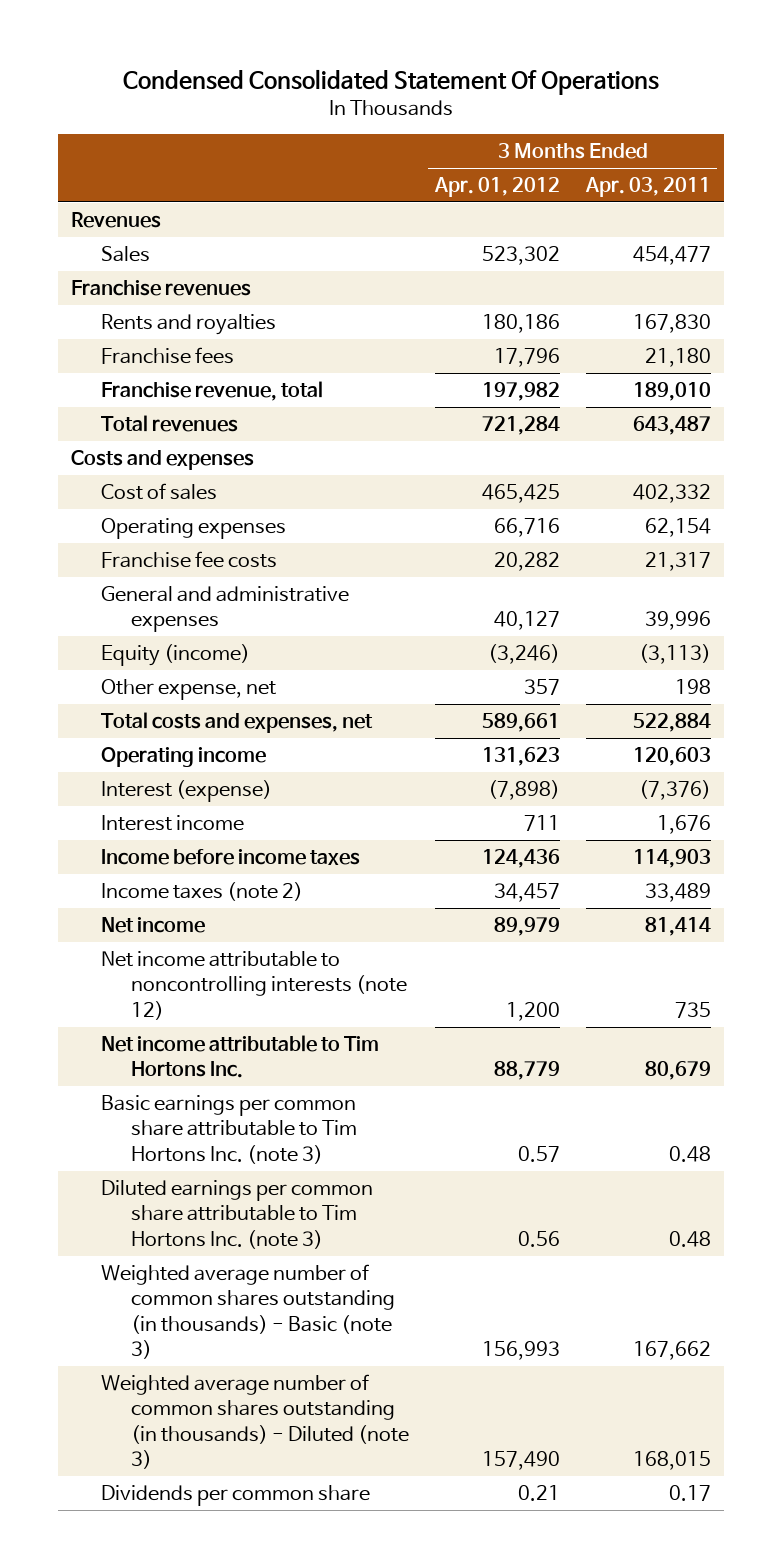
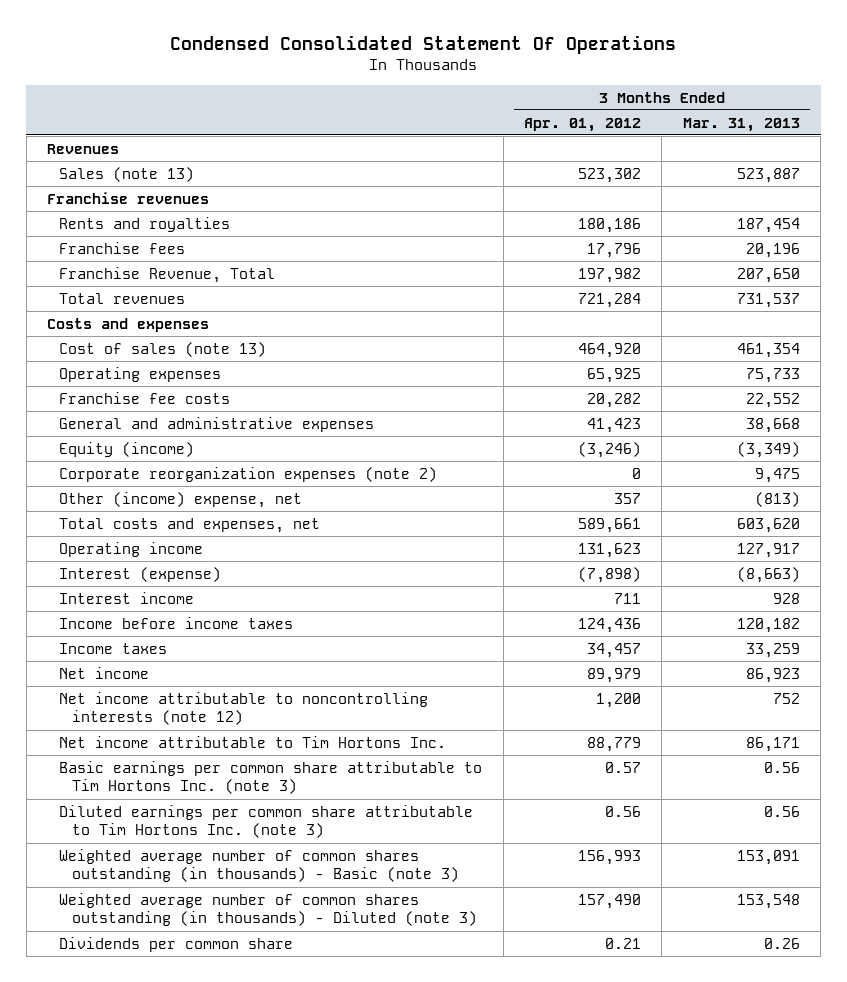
- | 3 Months Ended Apr. 01, 2012 | 3 Months Ended Apr. 03, 2011
+ | 3 Months Ended Apr. 01, 2012 | 3 Months Ended Mar. 31, 2013
- Sales | 523,302 | 454,477
+ Sales (note 13) | 523,302 | 523,887
- Franchise revenue, total | 197,982 | 189,010
+ Franchise Revenue, Total | 197,982 | 207,650
- Cost of sales | 465,425 | 402,332
- Operating expenses | 66,716 | 62,154
+ Cost of sales (note 13) | 464,920 | 461,354
+ Operating expenses | 65,925 | 75,733
- General and administrative expenses | 40,127 | 39,996
+ General and administrative expenses | 41,423 | 38,668
- Other expense, net | 357 | 198
+ Corporate reorganization expenses (note 2) | 0 | 9,475
+ Other (income) expense, net | 357 | (813)
- Income taxes (note 2) | 34,457 | 33,489
+ Income taxes | 34,457 | 33,259

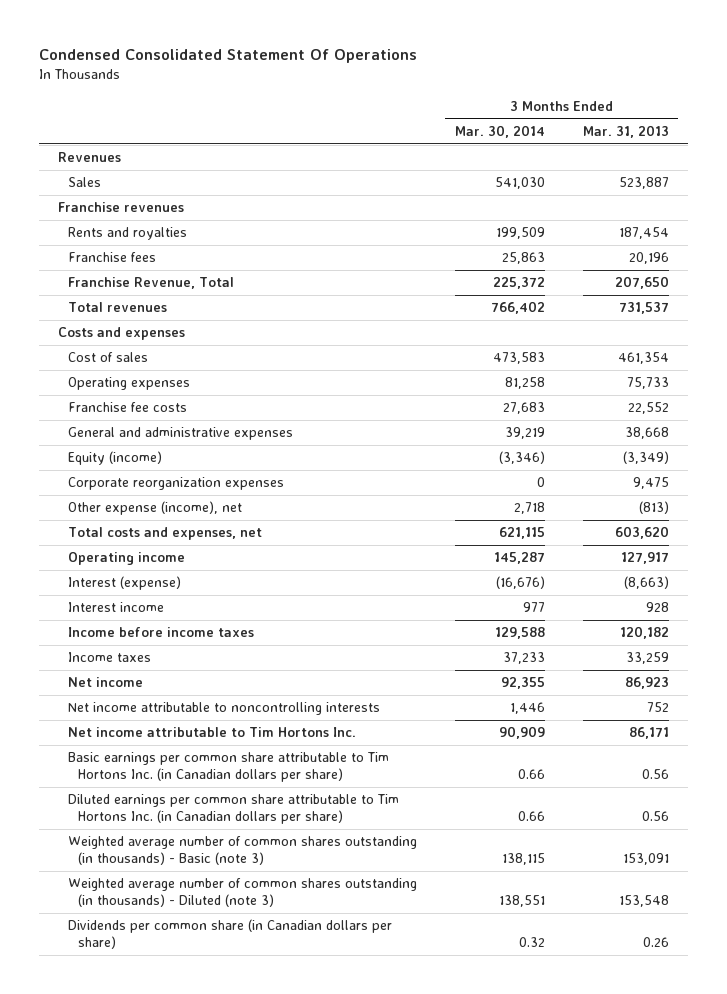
- | 3 Months Ended Apr. 01, 2012 | 3 Months Ended Mar. 31, 2013
+ | 3 Months Ended Mar. 30, 2014 | 3 Months Ended Mar. 31, 2013
- Sales (note 13) | 523,302 | 523,887
+ Sales | 541,030 | 523,887
- Cost of sales (note 13) | 464,920 | 461,354
+ Cost of sales | 473,583 | 461,354
- Corporate reorganization expenses (note 2) | 0 | 9,475
- Other (income) expense, net | 357 | (813)
+ Corporate reorganization expenses | 0 | 9,475
+ Other expense (income), net | 2,718 | (813)
- Net income attributable to noncontrolling interests (note 12) | 1,200 | 752
+ Net income attributable to noncontrolling interests | 1,446 | 752
- Basic earnings per common share attributable to Tim Hortons Inc. (note 3) | 0.57 | 0.56
- Diluted earnings per common share attributable to Tim Hortons Inc. (note 3) | 0.56 | 0.56
+ Basic earnings per common share attributable to Tim Hortons Inc. (in Canadian dollars per share) | 0.66 | 0.56
+ Diluted earnings per common share attributable to Tim Hortons Inc. (in Canadian dollars per share) | 0.66 | 0.56
- Dividends per common share | 0.21 | 0.26
+ Dividends per common share (in Canadian dollars per share) | 0.32 | 0.26

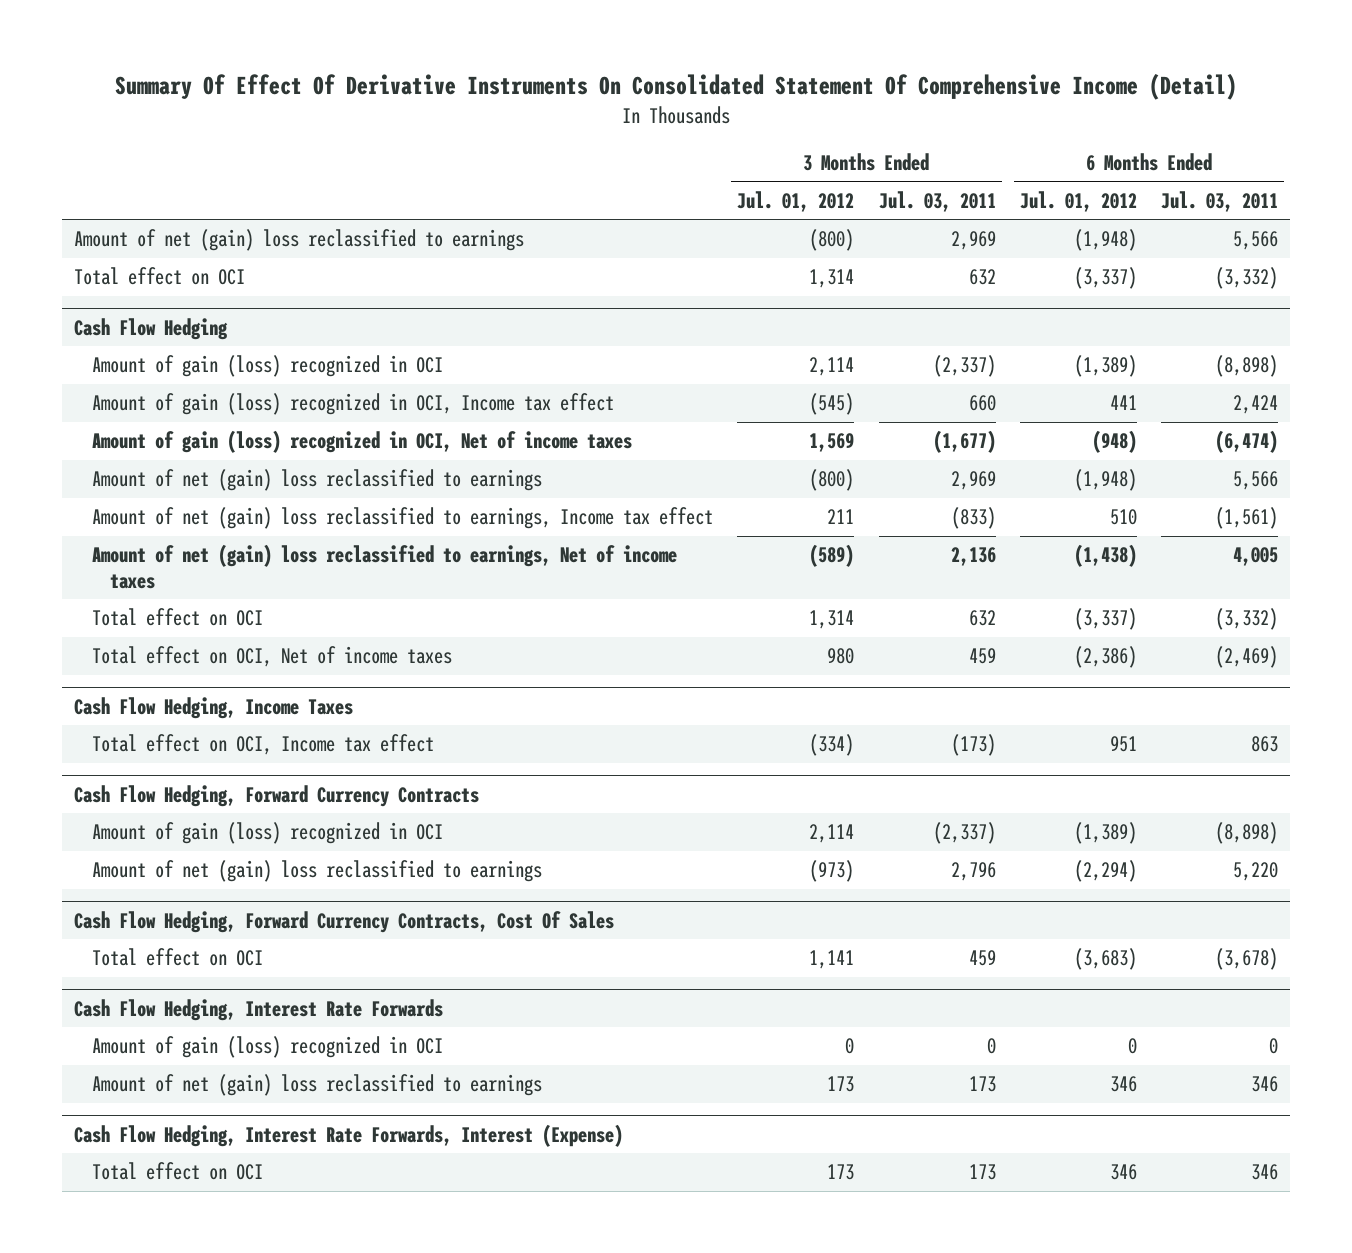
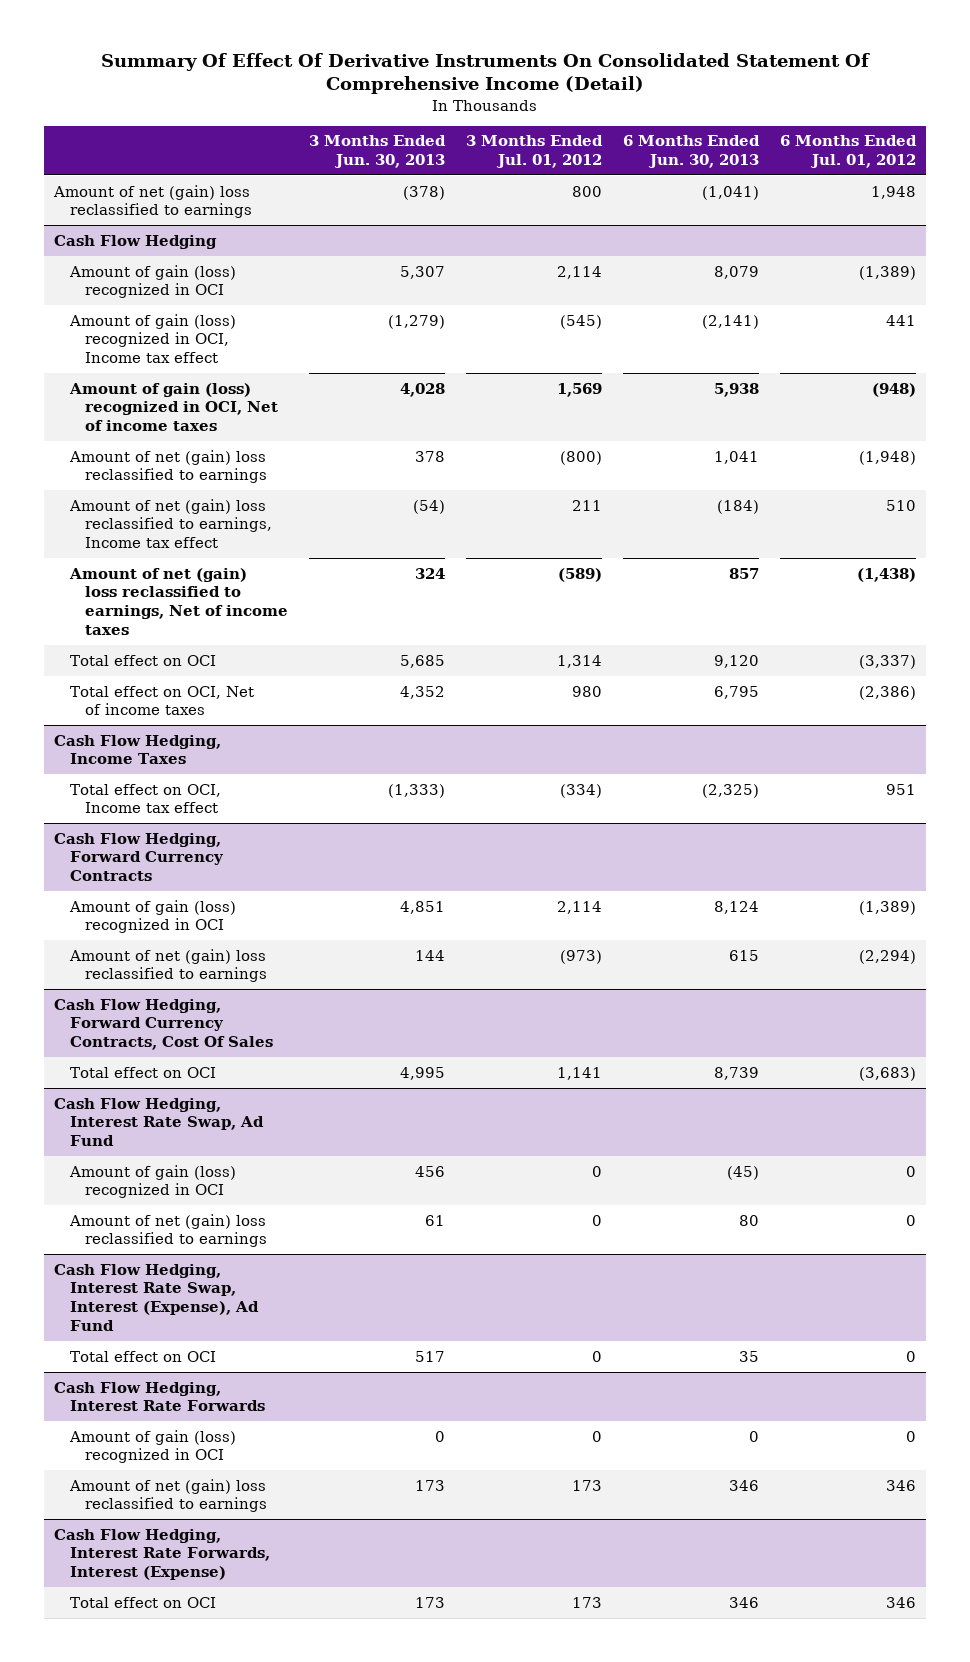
- | 3 Months Ended Jul. 01, 2012 | 3 Months Ended Jul. 03, 2011 | 6 Months Ended Jul. 01, 2012 | 6 Months Ended Jul. 03, 2011
+ | 3 Months Ended Jun. 30, 2013 | 3 Months Ended Jul. 01, 2012 | 6 Months Ended Jun. 30, 2013 | 6 Months Ended Jul. 01, 2012
- Amount of net (gain) loss reclassified to earnings | (800) | 2,969 | (1,948) | 5,566
- Total effect on OCI | 1,314 | 632 | (3,337) | (3,332)
+ Amount of net (gain) loss reclassified to earnings | (378) | 800 | (1,041) | 1,948
+ Cash Flow Hedging, Interest Rate Swap, Ad Fund
+ Amount of gain (loss) recognized in OCI | 456 | 0 | (45) | 0
+ Amount of net (gain) loss reclassified to earnings | 61 | 0 | 80 | 0
+ Cash Flow Hedging, Interest Rate Swap, Interest (Expense), Ad Fund
+ Total effect on OCI | 517 | 0 | 35 | 0

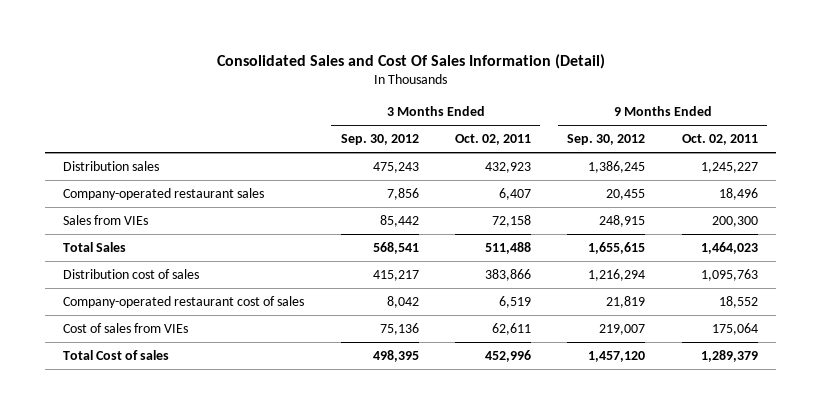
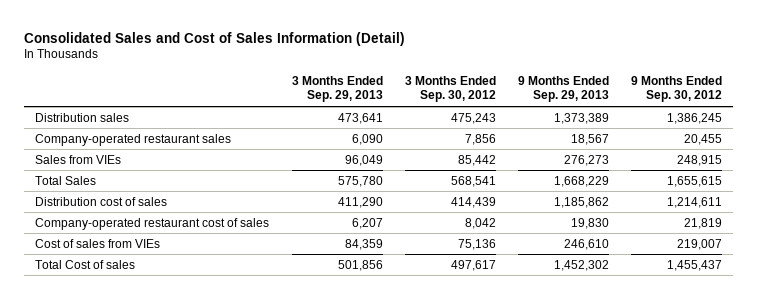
- Consolidated Sales and Cost Of Sales Information (Detail)
+ Consolidated Sales and Cost of Sales Information (Detail)
- | 3 Months Ended Sep. 30, 2012 | 3 Months Ended Oct. 02, 2011 | 9 Months Ended Sep. 30, 2012 | 9 Months Ended Oct. 02, 2011
+ | 3 Months Ended Sep. 29, 2013 | 3 Months Ended Sep. 30, 2012 | 9 Months Ended Sep. 29, 2013 | 9 Months Ended Sep. 30, 2012
- Distribution cost of sales | 415,217 | 383,866 | 1,216,294 | 1,095,763
+ Distribution cost of sales | 411,290 | 414,439 | 1,185,862 | 1,214,611
- Total Cost of sales | 498,395 | 452,996 | 1,457,120 | 1,289,379
+ Total Cost of sales | 501,856 | 497,617 | 1,452,302 | 1,455,437

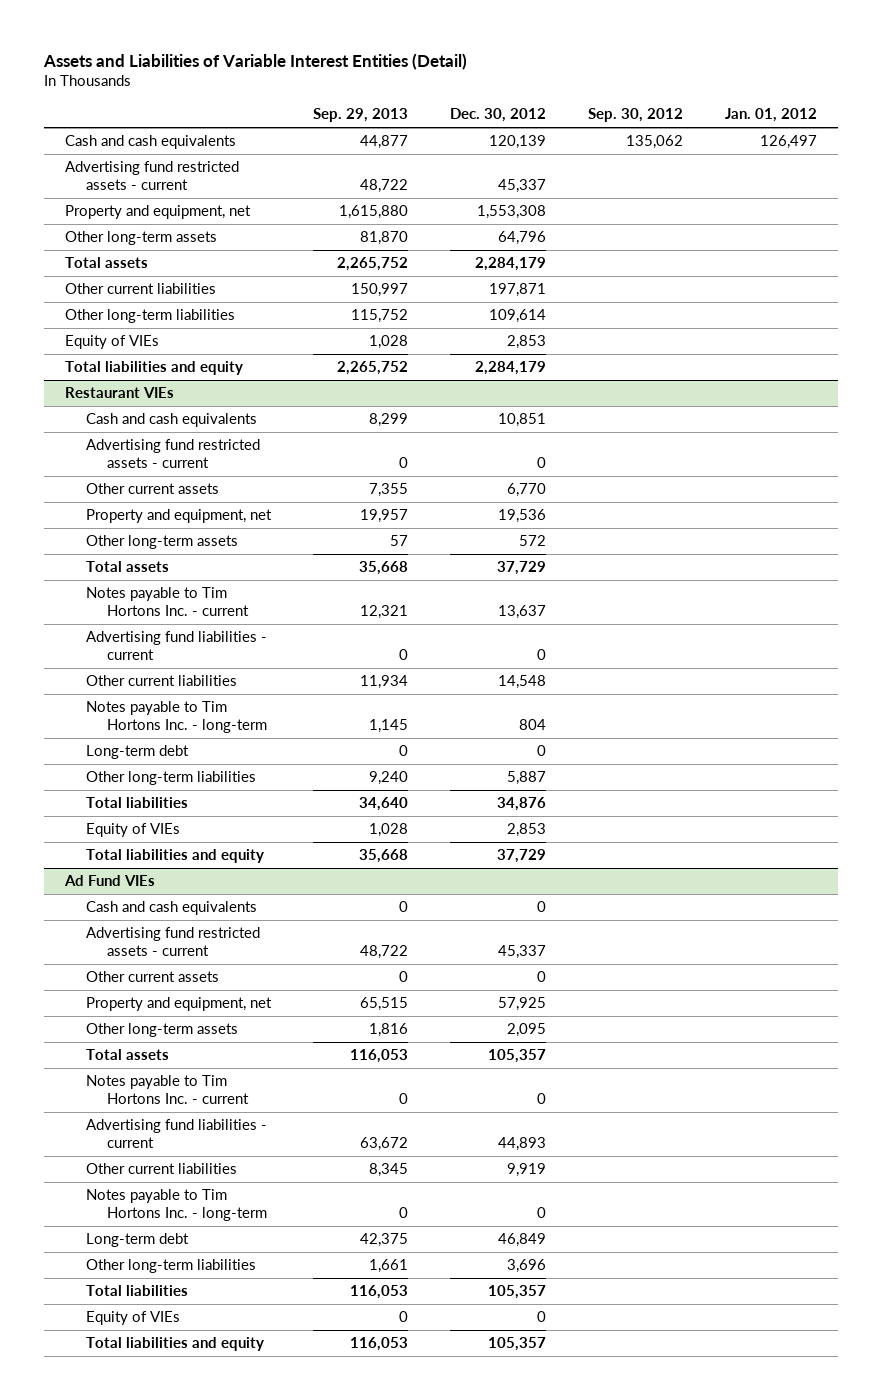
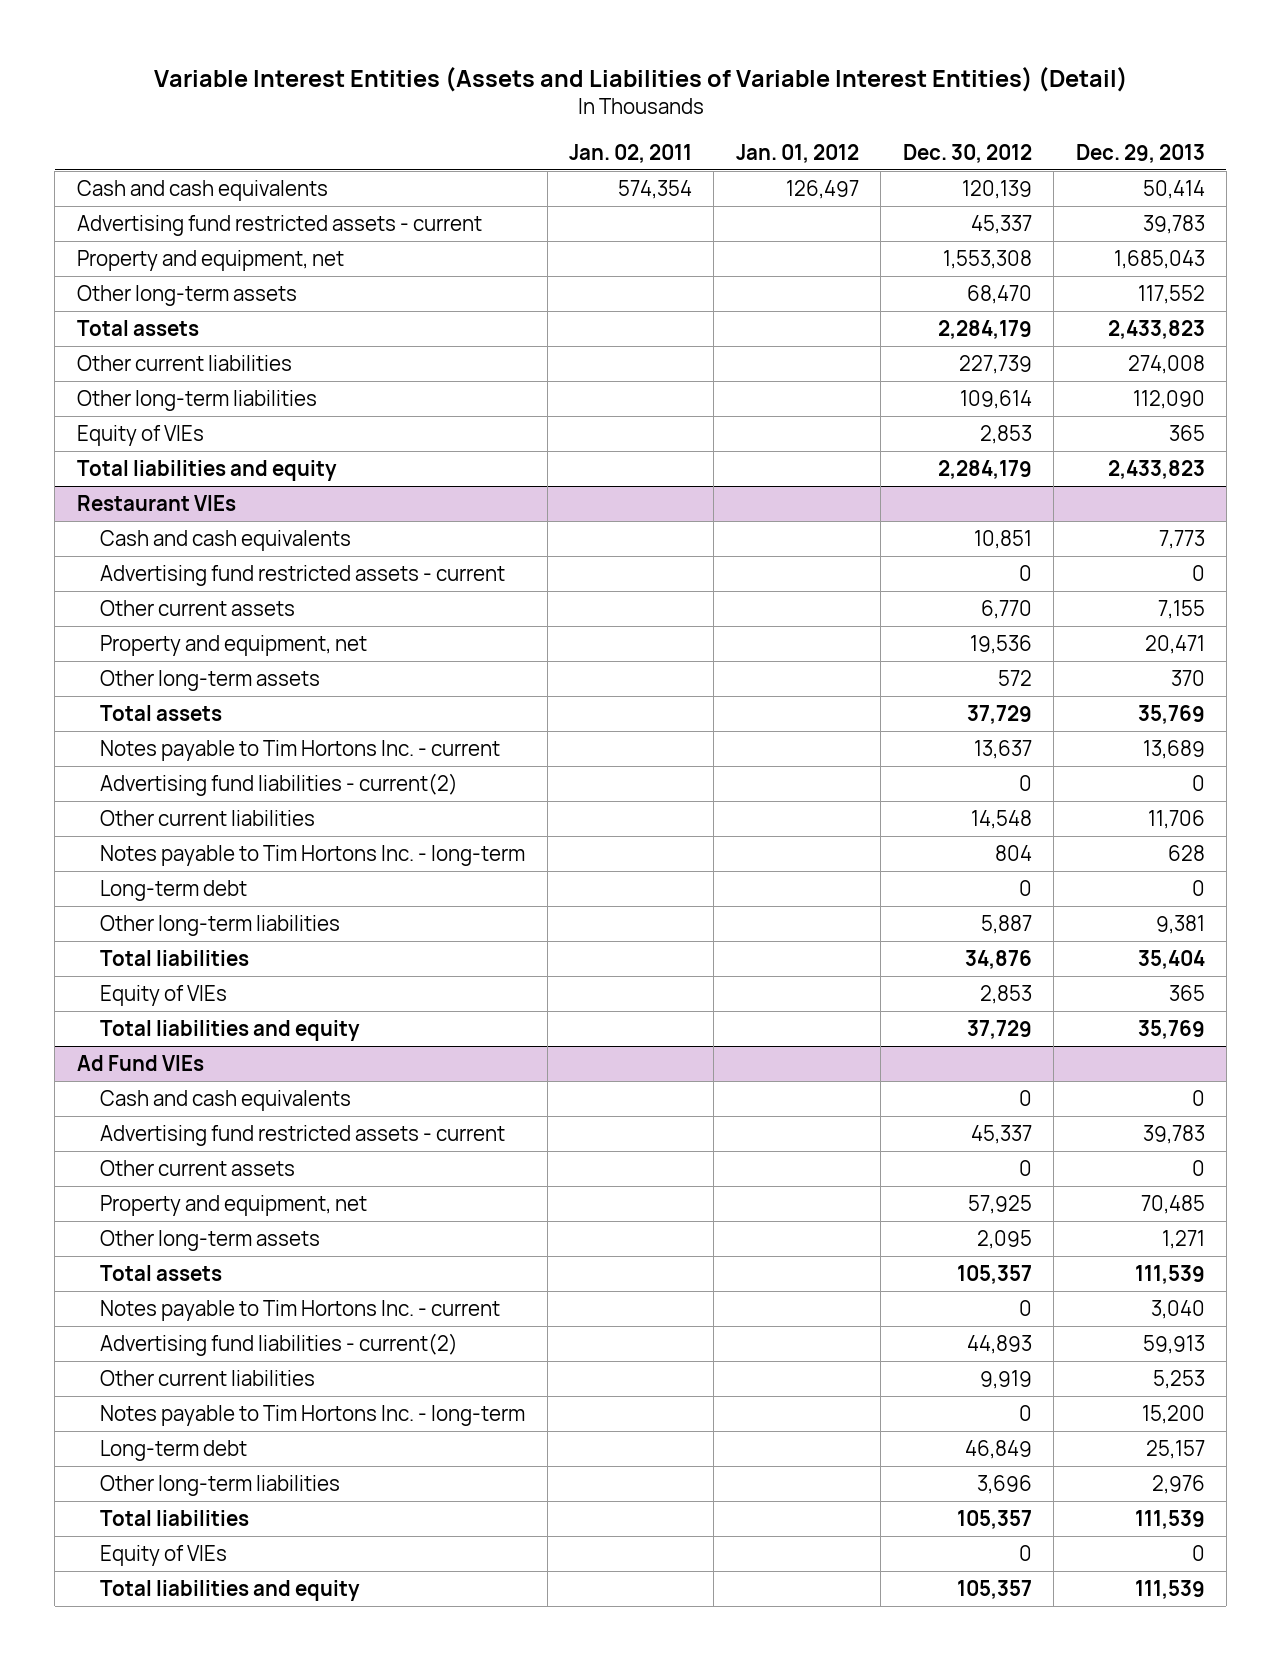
- Assets and Liabilities of Variable Interest Entities (Detail)
+ Variable Interest Entities (Assets and Liabilities of Variable Interest Entities) (Detail)
- | Sep. 29, 2013 | Dec. 30, 2012 | Sep. 30, 2012 | Jan. 01, 2012
+ | Jan. 02, 2011 | Jan. 01, 2012 | Dec. 30, 2012 | Dec. 29, 2013
- Other long-term assets | 81,870 | 64,796 | |
+ Other long-term assets | | | 68,470 | 117,552
- Other current liabilities | 150,997 | 197,871 | |
+ Other current liabilities | | | 227,739 | 274,008
@ Restaurant VIEs
- Advertising fund liabilities - current | 0 | 0 | |
+ Advertising fund liabilities - current(2) | | | 0 | 0
@ Ad Fund VIEs
- Advertising fund liabilities - current | 63,672 | 44,893 | |
+ Advertising fund liabilities - current(2) | | | 44,893 | 59,913

